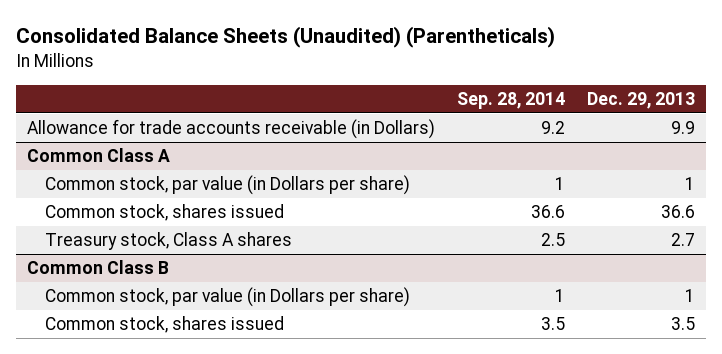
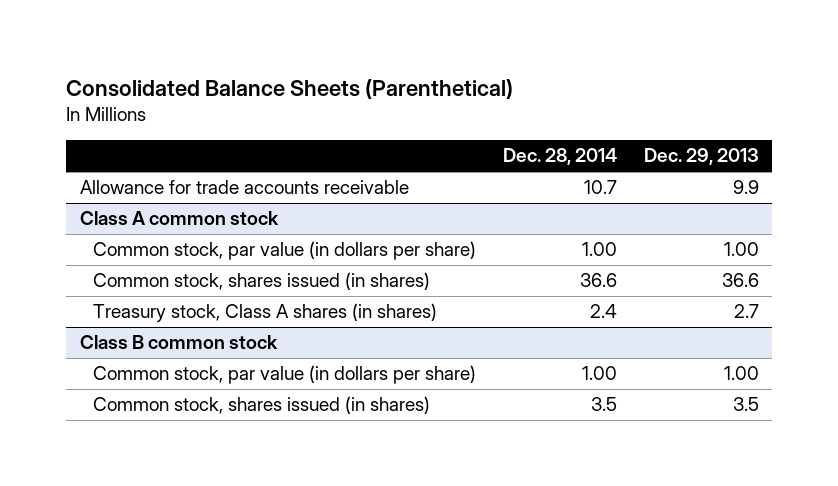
- Consolidated Balance Sheets (Unaudited) (Parentheticals)
+ Consolidated Balance Sheets (Parenthetical)
- | Sep. 28, 2014 | Dec. 29, 2013
+ | Dec. 28, 2014 | Dec. 29, 2013
- Allowance for trade accounts receivable (in Dollars) | 9.2 | 9.9
- Common Class A
- Common stock, par value (in Dollars per share) | 1 | 1
- Common stock, shares issued | 36.6 | 36.6
- Treasury stock, Class A shares | 2.5 | 2.7
- Common Class B
- Common stock, par value (in Dollars per share) | 1 | 1
- Common stock, shares issued | 3.5 | 3.5
+ Allowance for trade accounts receivable | 10.7 | 9.9
+ Class A common stock
+ Common stock, par value (in dollars per share) | 1.00 | 1.00
+ Common stock, shares issued (in shares) | 36.6 | 36.6
+ Treasury stock, Class A shares (in shares) | 2.4 | 2.7
+ Class B common stock
+ Common stock, par value (in dollars per share) | 1.00 | 1.00
+ Common stock, shares issued (in shares) | 3.5 | 3.5

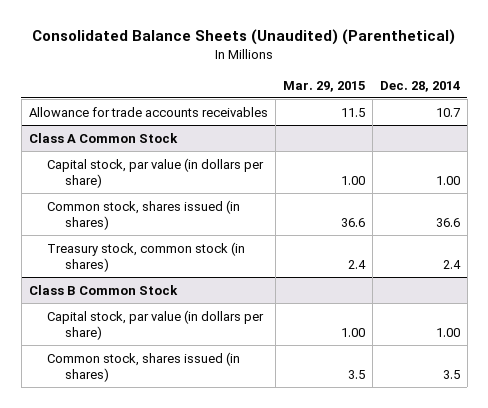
- Consolidated Balance Sheets (Parenthetical)
+ Consolidated Balance Sheets (Unaudited) (Parenthetical)
- | Dec. 28, 2014 | Dec. 29, 2013
+ | Mar. 29, 2015 | Dec. 28, 2014
- Allowance for trade accounts receivable | 10.7 | 9.9
- Class A common stock
- Common stock, par value (in dollars per share) | 1.00 | 1.00
+ Allowance for trade accounts receivables | 11.5 | 10.7
+ Class A Common Stock
+ Capital stock, par value (in dollars per share) | 1.00 | 1.00
- Treasury stock, Class A shares (in shares) | 2.4 | 2.7
- Class B common stock
- Common stock, par value (in dollars per share) | 1.00 | 1.00
+ Treasury stock, common stock (in shares) | 2.4 | 2.4
+ Class B Common Stock
+ Capital stock, par value (in dollars per share) | 1.00 | 1.00

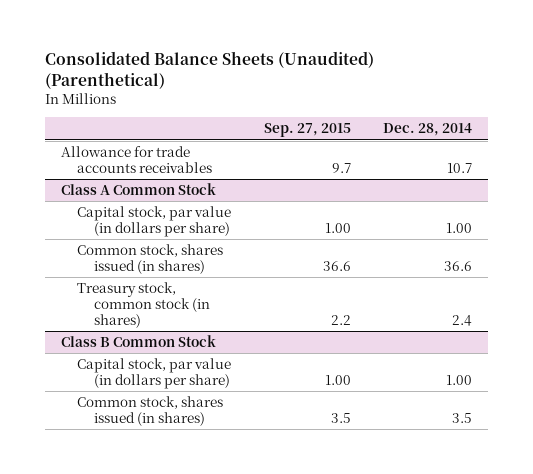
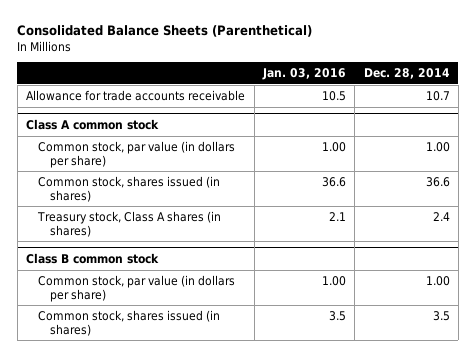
- Consolidated Balance Sheets (Unaudited) (Parenthetical)
+ Consolidated Balance Sheets (Parenthetical)
- | Sep. 27, 2015 | Dec. 28, 2014
+ | Jan. 03, 2016 | Dec. 28, 2014
- Allowance for trade accounts receivables | 9.7 | 10.7
- Class A Common Stock
- Capital stock, par value (in dollars per share) | 1.00 | 1.00
+ Allowance for trade accounts receivable | 10.5 | 10.7
+ Class A common stock
+ Common stock, par value (in dollars per share) | 1.00 | 1.00
- Treasury stock, common stock (in shares) | 2.2 | 2.4
- Class B Common Stock
- Capital stock, par value (in dollars per share) | 1.00 | 1.00
+ Treasury stock, Class A shares (in shares) | 2.1 | 2.4
+ Class B common stock
+ Common stock, par value (in dollars per share) | 1.00 | 1.00

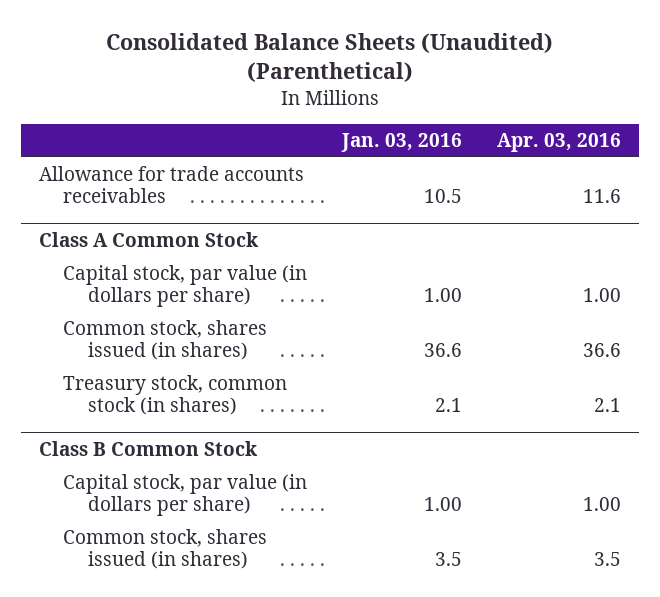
- Consolidated Balance Sheets (Parenthetical)
+ Consolidated Balance Sheets (Unaudited) (Parenthetical)
- | Jan. 03, 2016 | Dec. 28, 2014
+ | Jan. 03, 2016 | Apr. 03, 2016
- Allowance for trade accounts receivable | 10.5 | 10.7
- Class A common stock
- Common stock, par value (in dollars per share) | 1.00 | 1.00
+ Allowance for trade accounts receivables | 10.5 | 11.6
+ Class A Common Stock
+ Capital stock, par value (in dollars per share) | 1.00 | 1.00
- Treasury stock, Class A shares (in shares) | 2.1 | 2.4
- Class B common stock
- Common stock, par value (in dollars per share) | 1.00 | 1.00
+ Treasury stock, common stock (in shares) | 2.1 | 2.1
+ Class B Common Stock
+ Capital stock, par value (in dollars per share) | 1.00 | 1.00

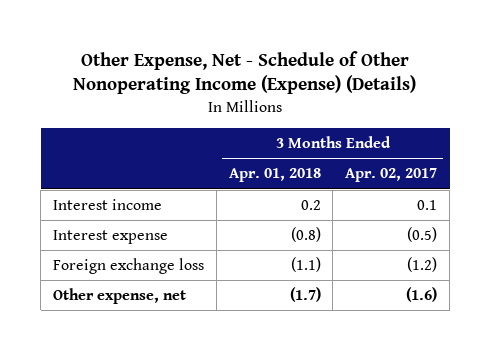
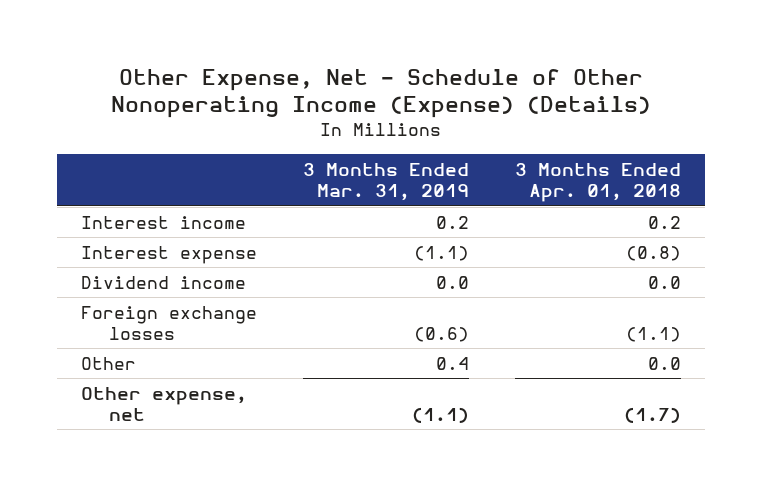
- | 3 Months Ended Apr. 01, 2018 | 3 Months Ended Apr. 02, 2017
+ | 3 Months Ended Mar. 31, 2019 | 3 Months Ended Apr. 01, 2018
- Foreign exchange loss | (1.1) | (1.2)
+ Dividend income | 0.0 | 0.0
+ Foreign exchange losses | (0.6) | (1.1)
+ Other | 0.4 | 0.0

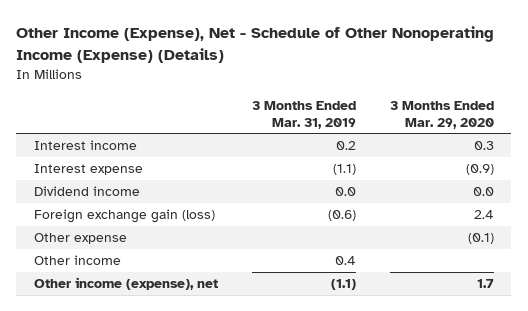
- Other Expense, Net - Schedule of Other Nonoperating Income (Expense) (Details)
+ Other Income (Expense), Net - Schedule of Other Nonoperating Income (Expense) (Details)
- | 3 Months Ended Mar. 31, 2019 | 3 Months Ended Apr. 01, 2018
+ | 3 Months Ended Mar. 31, 2019 | 3 Months Ended Mar. 29, 2020
- Foreign exchange losses | (0.6) | (1.1)
- Other | 0.4 | 0.0
- Other expense, net | (1.1) | (1.7)
+ Foreign exchange gain (loss) | (0.6) | 2.4
+ Other expense | | (0.1)
+ Other income | 0.4 |
+ Other income (expense), net | (1.1) | 1.7

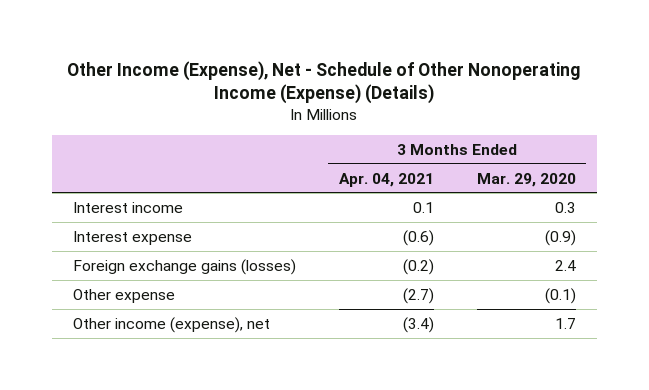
- | 3 Months Ended Mar. 31, 2019 | 3 Months Ended Mar. 29, 2020
+ | 3 Months Ended Apr. 04, 2021 | 3 Months Ended Mar. 29, 2020
- Dividend income | 0.0 | 0.0
- Foreign exchange gain (loss) | (0.6) | 2.4
+ Foreign exchange gains (losses) | (0.2) | 2.4
- Other income | 0.4 |

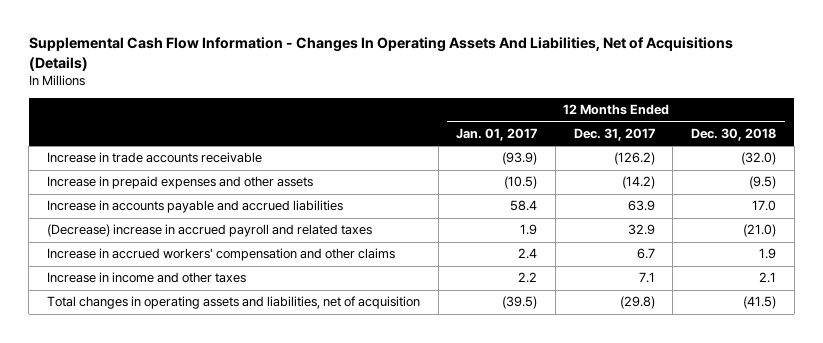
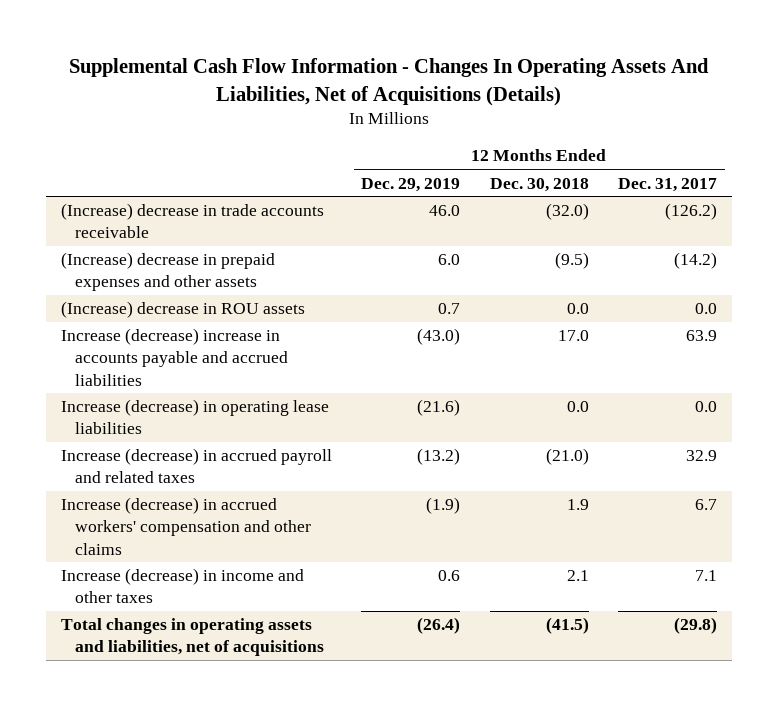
- | 12 Months Ended Jan. 01, 2017 | 12 Months Ended Dec. 31, 2017 | 12 Months Ended Dec. 30, 2018
+ | 12 Months Ended Dec. 29, 2019 | 12 Months Ended Dec. 30, 2018 | 12 Months Ended Dec. 31, 2017
- Increase in trade accounts receivable | (93.9) | (126.2) | (32.0)
- Increase in prepaid expenses and other assets | (10.5) | (14.2) | (9.5)
- Increase in accounts payable and accrued liabilities | 58.4 | 63.9 | 17.0
- (Decrease) increase in accrued payroll and related taxes | 1.9 | 32.9 | (21.0)
- Increase in accrued workers' compensation and other claims | 2.4 | 6.7 | 1.9
- Increase in income and other taxes | 2.2 | 7.1 | 2.1
- Total changes in operating assets and liabilities, net of acquisition | (39.5) | (29.8) | (41.5)
+ (Increase) decrease in trade accounts receivable | 46.0 | (32.0) | (126.2)
+ (Increase) decrease in prepaid expenses and other assets | 6.0 | (9.5) | (14.2)
+ (Increase) decrease in ROU assets | 0.7 | 0.0 | 0.0
+ Increase (decrease) increase in accounts payable and accrued liabilities | (43.0) | 17.0 | 63.9
+ Increase (decrease) in operating lease liabilities | (21.6) | 0.0 | 0.0
+ Increase (decrease) in accrued payroll and related taxes | (13.2) | (21.0) | 32.9
+ Increase (decrease) in accrued workers' compensation and other claims | (1.9) | 1.9 | 6.7
+ Increase (decrease) in income and other taxes | 0.6 | 2.1 | 7.1
+ Total changes in operating assets and liabilities, net of acquisitions | (26.4) | (41.5) | (29.8)

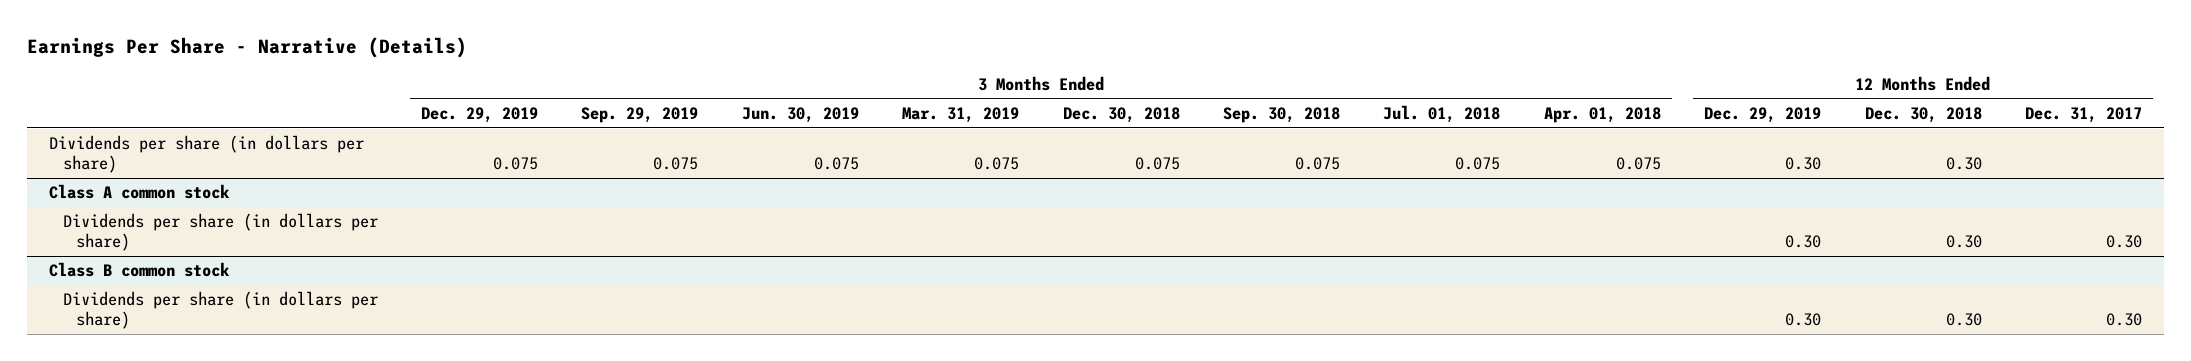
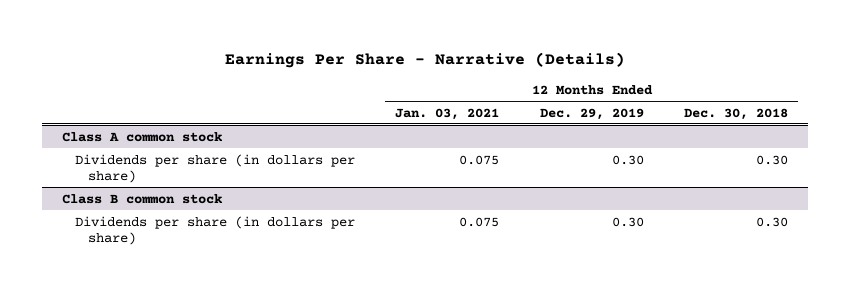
- | 3 Months Ended Dec. 29, 2019 | 3 Months Ended Sep. 29, 2019 | 3 Months Ended Jun. 30, 2019 | 3 Months Ended Mar. 31, 2019 | 3 Months Ended Dec. 30, 2018 | 3 Months Ended Sep. 30, 2018 | 3 Months Ended Jul. 01, 2018 | 3 Months Ended Apr. 01, 2018 | 12 Months Ended Dec. 29, 2019 | 12 Months Ended Dec. 30, 2018 | 12 Months Ended Dec. 31, 2017
+ | 12 Months Ended Jan. 03, 2021 | 12 Months Ended Dec. 29, 2019 | 12 Months Ended Dec. 30, 2018
- Dividends per share (in dollars per share) | 0.075 | 0.075 | 0.075 | 0.075 | 0.075 | 0.075 | 0.075 | 0.075 | 0.30 | 0.30 |

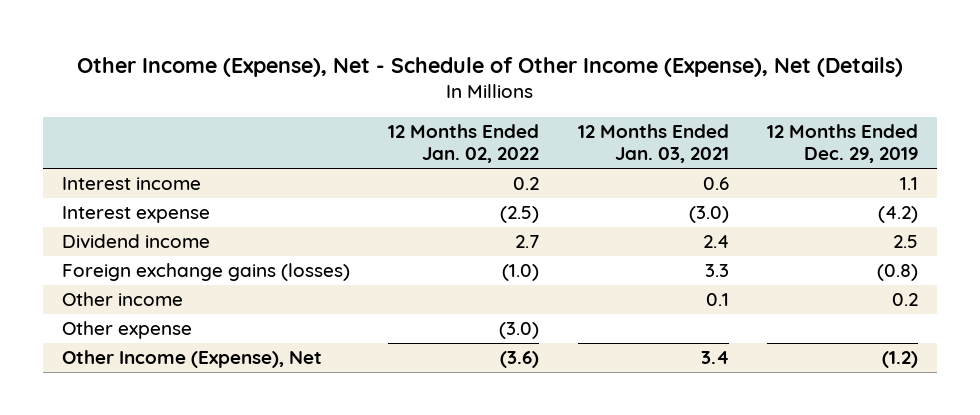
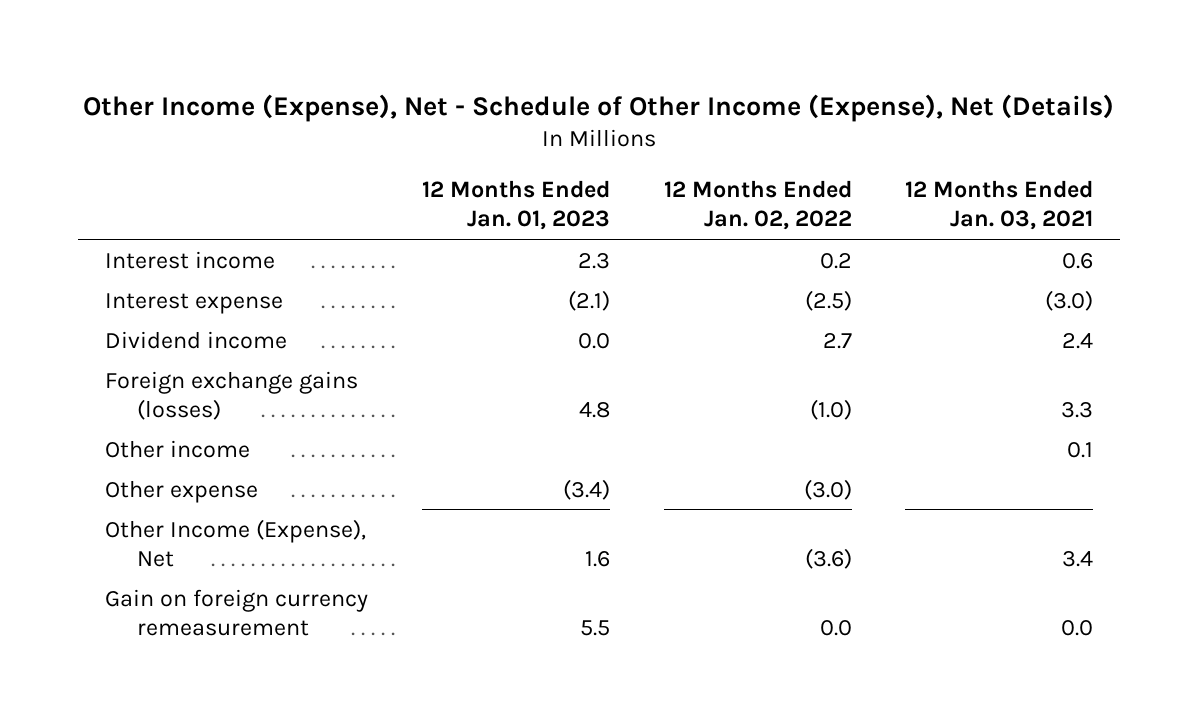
- | 12 Months Ended Jan. 02, 2022 | 12 Months Ended Jan. 03, 2021 | 12 Months Ended Dec. 29, 2019
+ | 12 Months Ended Jan. 01, 2023 | 12 Months Ended Jan. 02, 2022 | 12 Months Ended Jan. 03, 2021
+ Gain on foreign currency remeasurement | 5.5 | 0.0 | 0.0

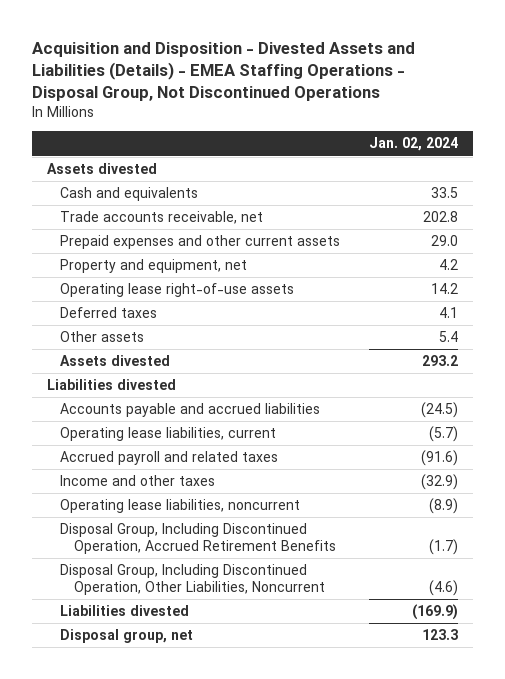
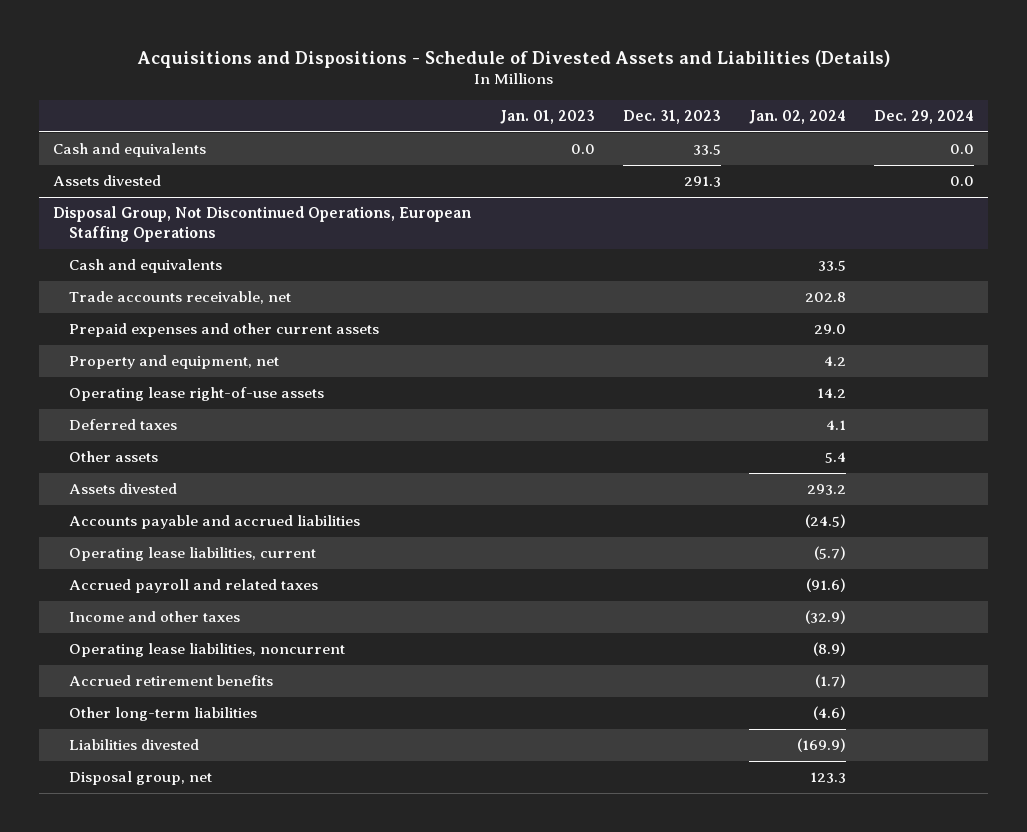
- Acquisition and Disposition - Divested Assets and Liabilities (Details) - EMEA Staffing Operations - Disposal Group, Not Discontinued Operations
+ Acquisitions and Dispositions - Schedule of Divested Assets and Liabilities (Details)
- | Jan. 02, 2024
+ | Jan. 01, 2023 | Dec. 31, 2023 | Jan. 02, 2024 | Dec. 29, 2024
+ Cash and equivalents | 0.0 | 33.5 | | 0.0
+ Disposal Group, Not Discontinued Operations, European Staffing Operations
- Liabilities divested
- Disposal Group, Including Discontinued Operation, Accrued Retirement Benefits | (1.7)
- Disposal Group, Including Discontinued Operation, Other Liabilities, Noncurrent | (4.6)
+ Accrued retirement benefits | | | (1.7) |
+ Other long-term liabilities | | | (4.6) |

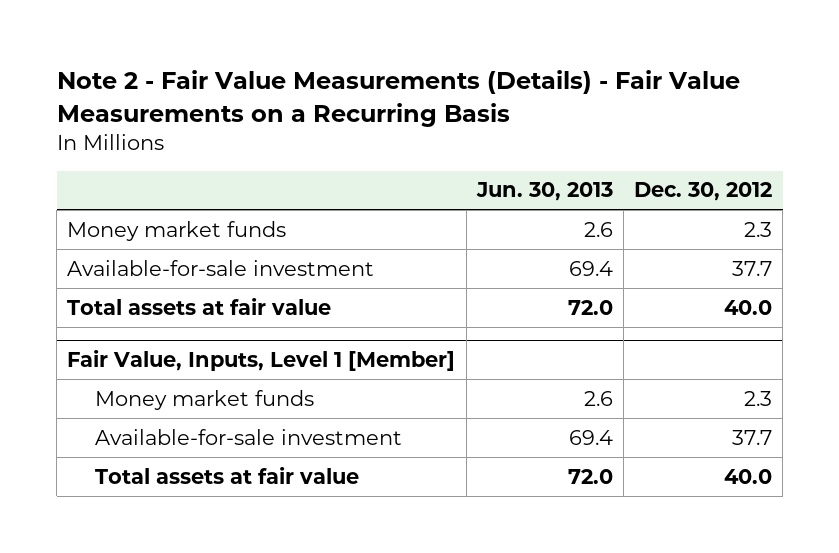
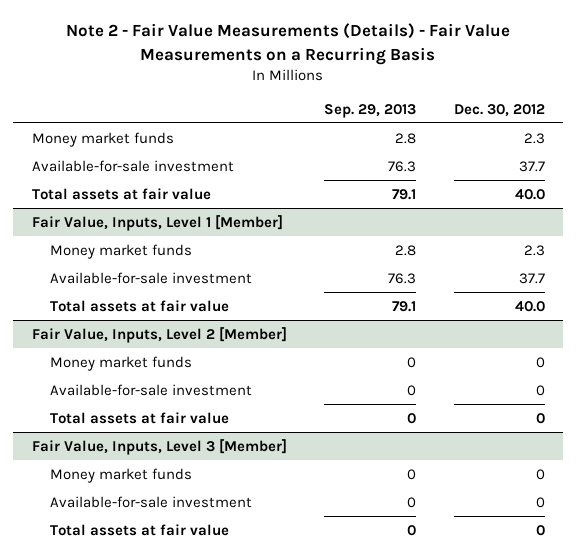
- | Jun. 30, 2013 | Dec. 30, 2012
+ | Sep. 29, 2013 | Dec. 30, 2012
+ Fair Value, Inputs, Level 2 [Member]
+ Money market funds | 0 | 0
+ Available-for-sale investment | 0 | 0
+ Total assets at fair value | 0 | 0
+ Fair Value, Inputs, Level 3 [Member]
+ Money market funds | 0 | 0
+ Available-for-sale investment | 0 | 0
+ Total assets at fair value | 0 | 0

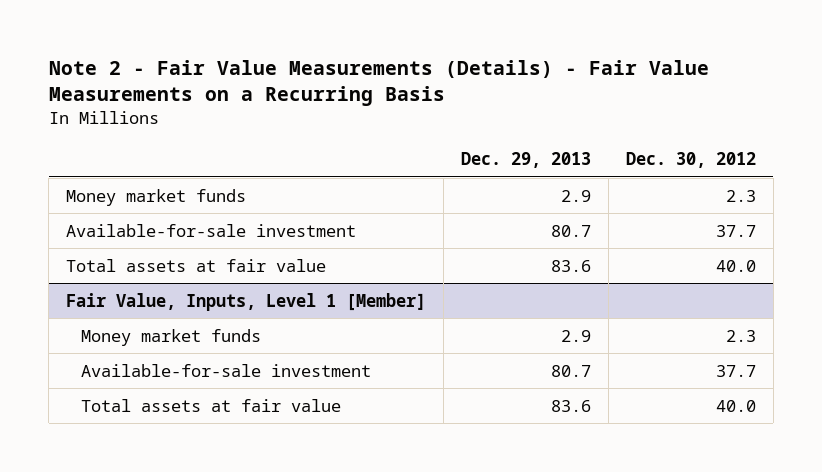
- | Sep. 29, 2013 | Dec. 30, 2012
+ | Dec. 29, 2013 | Dec. 30, 2012
- Fair Value, Inputs, Level 2 [Member]
- Money market funds | 0 | 0
- Available-for-sale investment | 0 | 0
- Total assets at fair value | 0 | 0
- Fair Value, Inputs, Level 3 [Member]
- Money market funds | 0 | 0
- Available-for-sale investment | 0 | 0
- Total assets at fair value | 0 | 0

